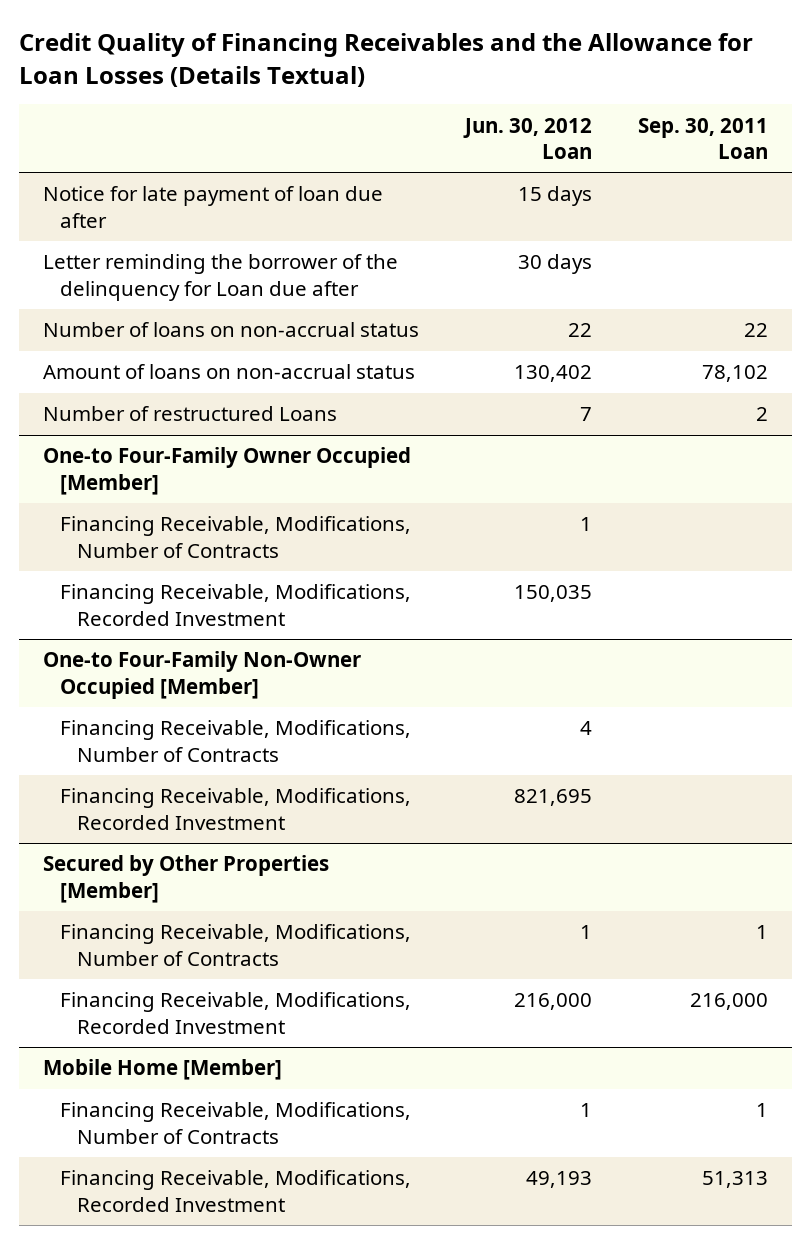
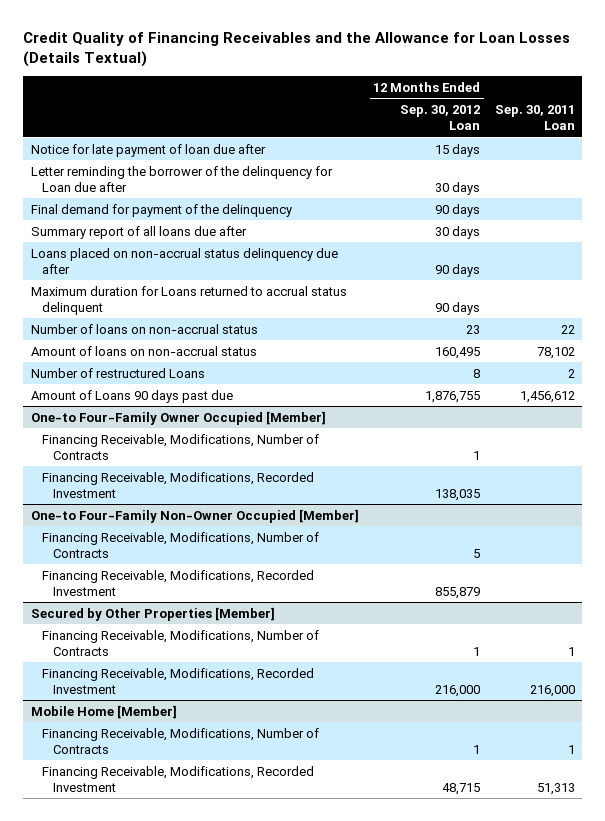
- | Jun. 30, 2012 Loan | Sep. 30, 2011 Loan
+ | 12 Months Ended Sep. 30, 2012 Loan | Sep. 30, 2011 Loan
+ Final demand for payment of the delinquency | 90 days |
+ Summary report of all loans due after | 30 days |
+ Loans placed on non-accrual status delinquency due after | 90 days |
+ Maximum duration for Loans returned to accrual status delinquent | 90 days |
+ Amount of Loans 90 days past due | 1,876,755 | 1,456,612

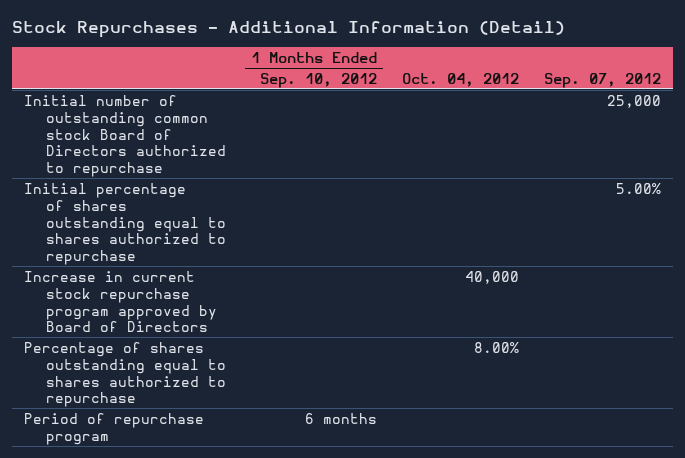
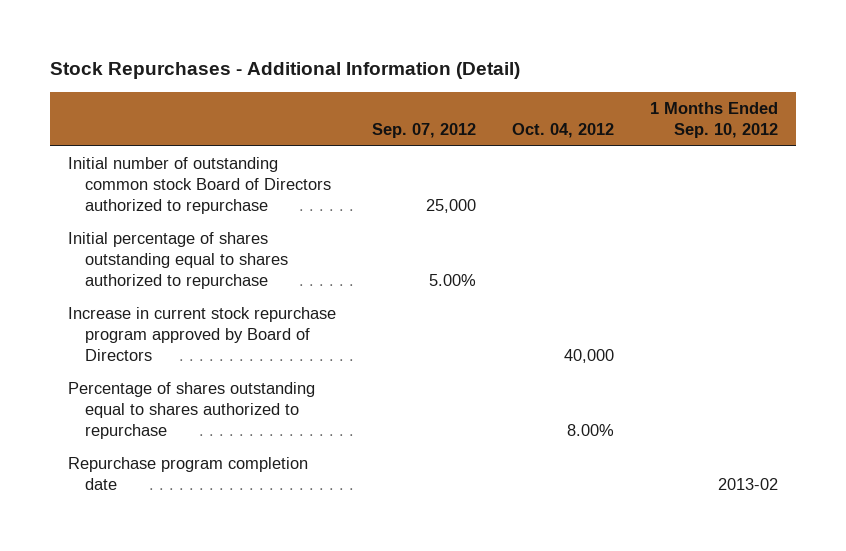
- | 1 Months Ended Sep. 10, 2012 | Oct. 04, 2012 | Sep. 07, 2012
+ | Sep. 07, 2012 | Oct. 04, 2012 | 1 Months Ended Sep. 10, 2012
- Period of repurchase program | 6 months | |
+ Repurchase program completion date | | | 2013-02

